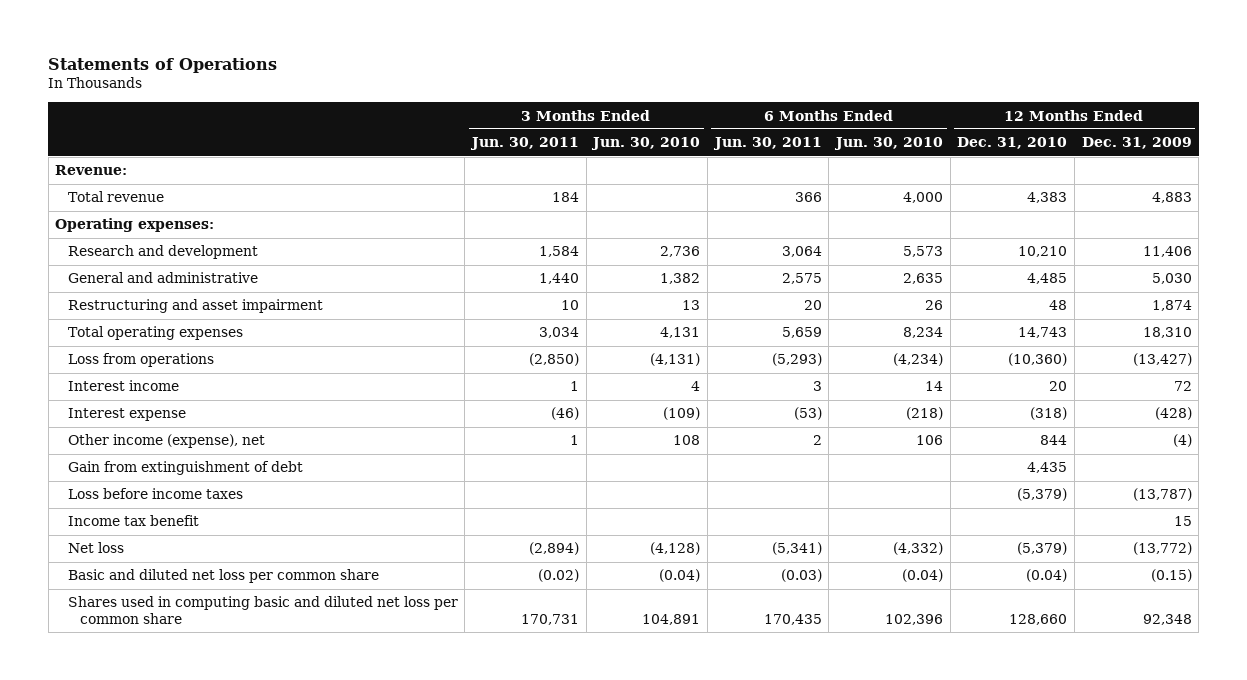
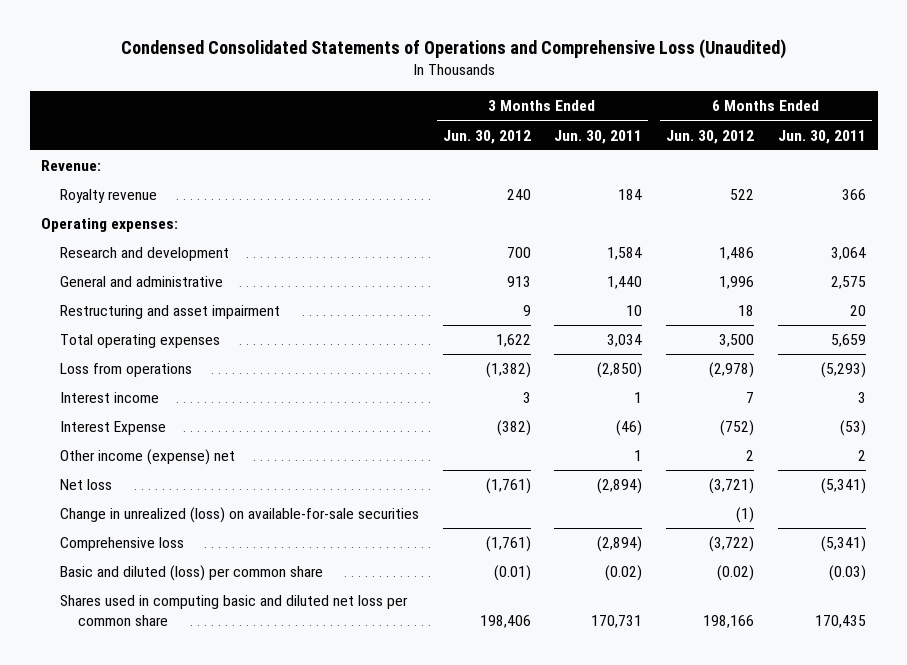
- Statements of Operations
+ Condensed Consolidated Statements of Operations and Comprehensive Loss (Unaudited)
- | 3 Months Ended Jun. 30, 2011 | 3 Months Ended Jun. 30, 2010 | 6 Months Ended Jun. 30, 2011 | 6 Months Ended Jun. 30, 2010 | 12 Months Ended Dec. 31, 2010 | 12 Months Ended Dec. 31, 2009
+ | 3 Months Ended Jun. 30, 2012 | 3 Months Ended Jun. 30, 2011 | 6 Months Ended Jun. 30, 2012 | 6 Months Ended Jun. 30, 2011
- Total revenue | 184 | | 366 | 4,000 | 4,383 | 4,883
+ Royalty revenue | 240 | 184 | 522 | 366
- Interest expense | (46) | (109) | (53) | (218) | (318) | (428)
- Other income (expense), net | 1 | 108 | 2 | 106 | 844 | (4)
- Gain from extinguishment of debt | | | | | 4,435 |
- Loss before income taxes | | | | | (5,379) | (13,787)
- Income tax benefit | | | | | | 15
+ Interest Expense | (382) | (46) | (752) | (53)
+ Other income (expense) net | | 1 | 2 | 2
- Basic and diluted net loss per common share | (0.02) | (0.04) | (0.03) | (0.04) | (0.04) | (0.15)
+ Change in unrealized (loss) on available-for-sale securities | | | (1) |
+ Comprehensive loss | (1,761) | (2,894) | (3,722) | (5,341)
+ Basic and diluted (loss) per common share | (0.01) | (0.02) | (0.02) | (0.03)

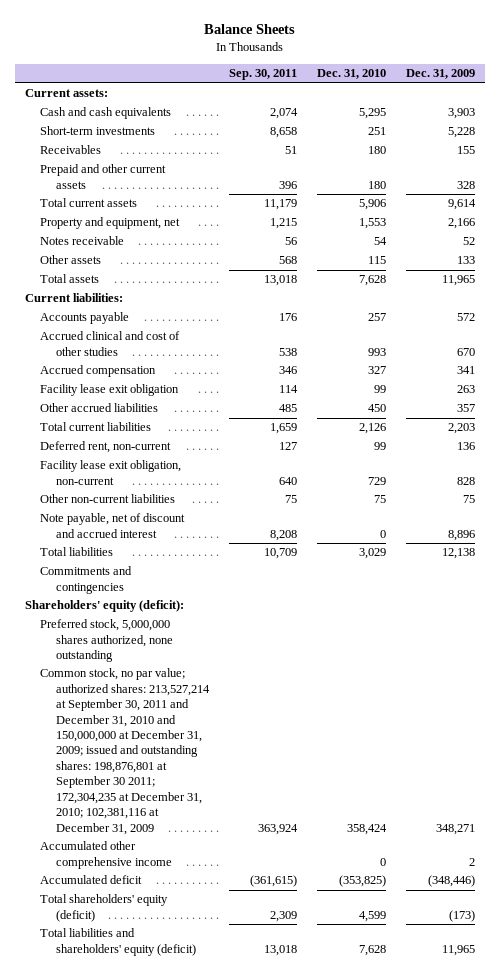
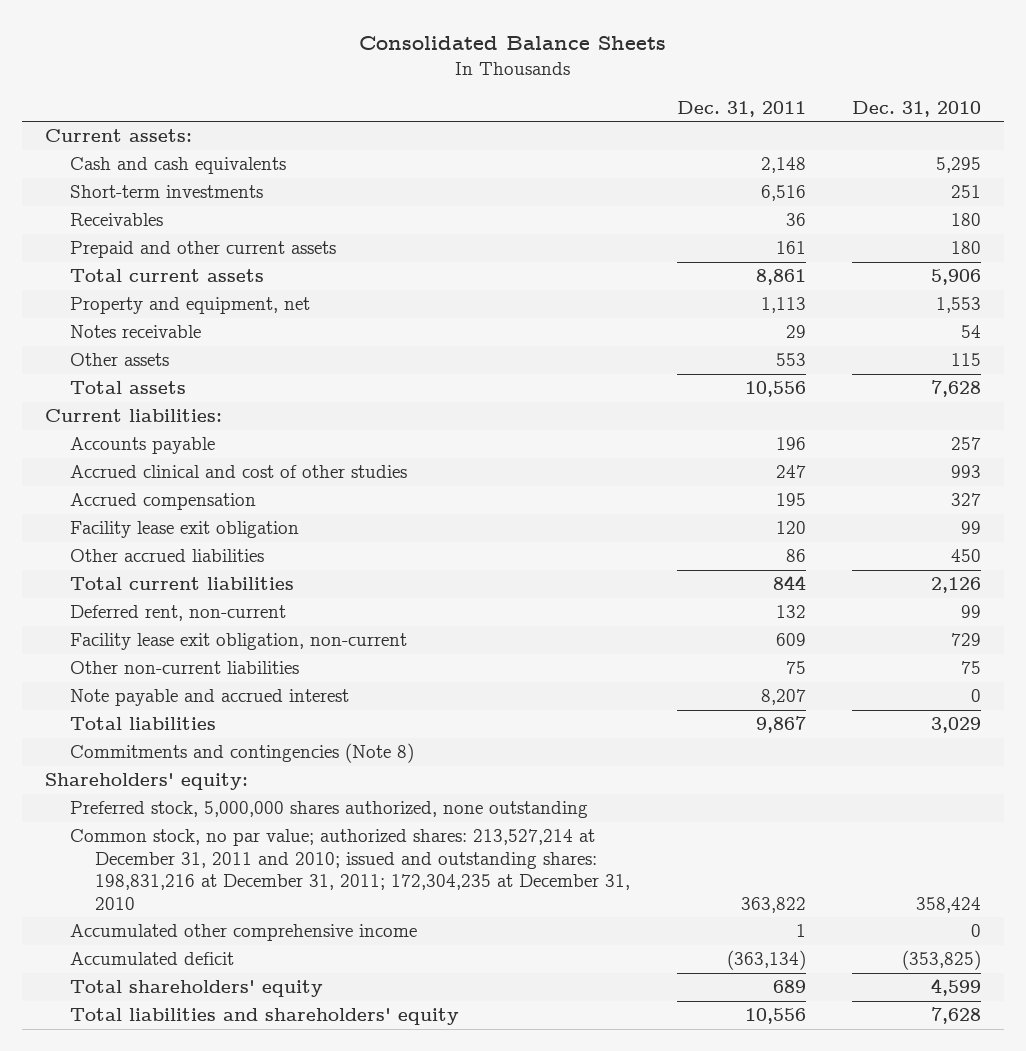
- Balance Sheets
+ Consolidated Balance Sheets
- | Sep. 30, 2011 | Dec. 31, 2010 | Dec. 31, 2009
+ | Dec. 31, 2011 | Dec. 31, 2010
- Note payable, net of discount and accrued interest | 8,208 | 0 | 8,896
+ Note payable and accrued interest | 8,207 | 0
- Commitments and contingencies
- Shareholders' equity (deficit):
+ Commitments and contingencies (Note 8)
+ Shareholders' equity:
- Common stock, no par value; authorized shares: 213,527,214 at September 30, 2011 and December 31, 2010 and 150,000,000 at December 31, 2009; issued and outstanding shares: 198,876,801 at September 30 2011; 172,304,235 at December 31, 2010; 102,381,116 at December 31, 2009 | 363,924 | 358,424 | 348,271
+ Common stock, no par value; authorized shares: 213,527,214 at December 31, 2011 and 2010; issued and outstanding shares: 198,831,216 at December 31, 2011; 172,304,235 at December 31, 2010 | 363,822 | 358,424
- Total shareholders' equity (deficit) | 2,309 | 4,599 | (173)
- Total liabilities and shareholders' equity (deficit) | 13,018 | 7,628 | 11,965
+ Total shareholders' equity | 689 | 4,599
+ Total liabilities and shareholders' equity | 10,556 | 7,628

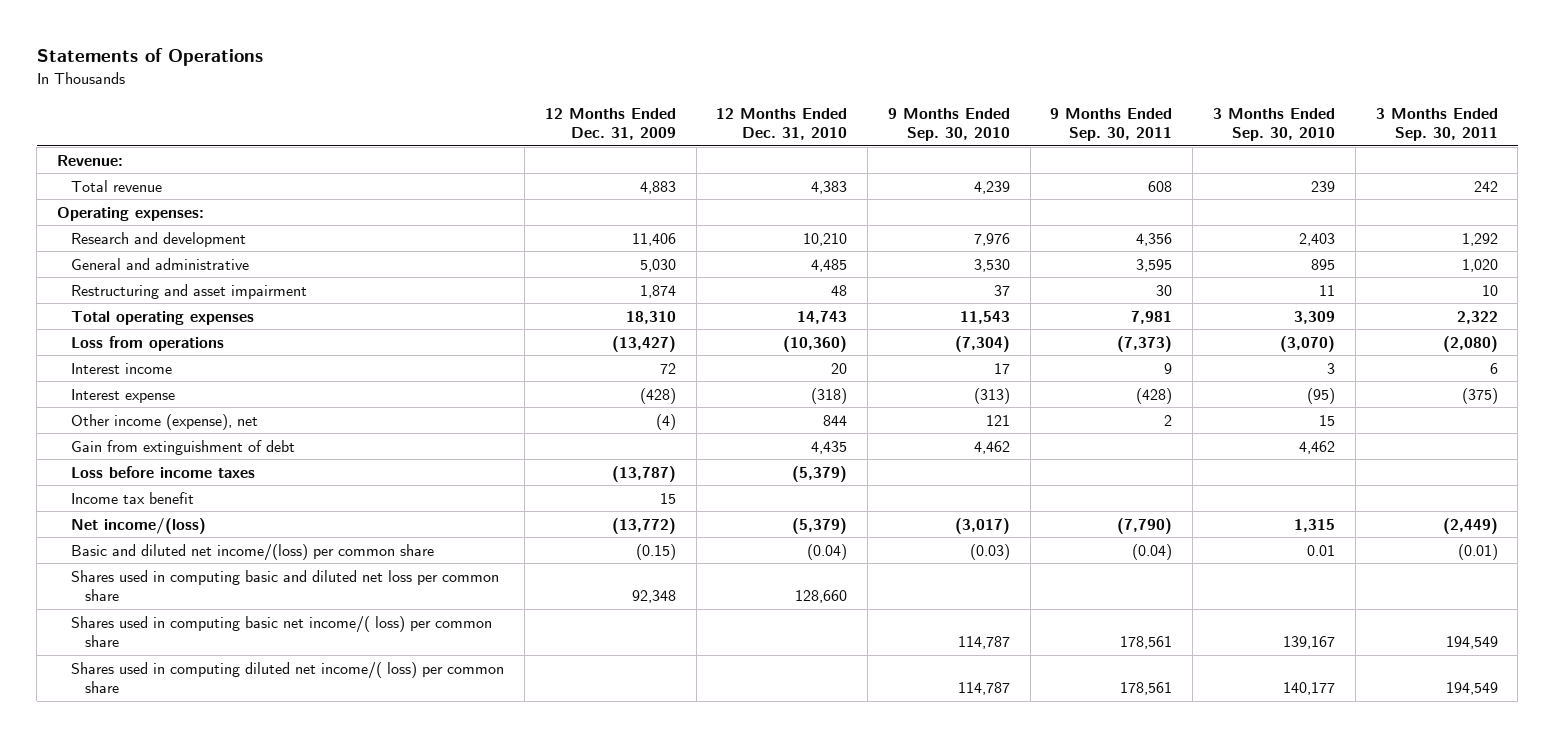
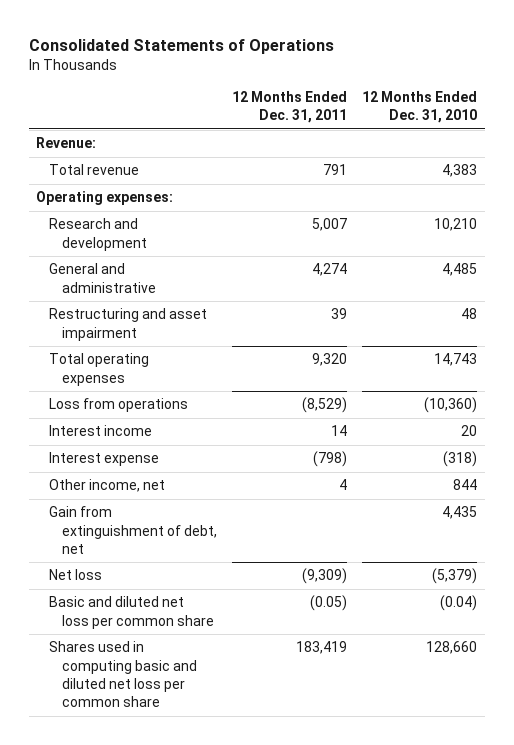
- Statements of Operations
+ Consolidated Statements of Operations
- | 12 Months Ended Dec. 31, 2009 | 12 Months Ended Dec. 31, 2010 | 9 Months Ended Sep. 30, 2010 | 9 Months Ended Sep. 30, 2011 | 3 Months Ended Sep. 30, 2010 | 3 Months Ended Sep. 30, 2011
+ | 12 Months Ended Dec. 31, 2011 | 12 Months Ended Dec. 31, 2010
- Other income (expense), net | (4) | 844 | 121 | 2 | 15 |
- Gain from extinguishment of debt | | 4,435 | 4,462 | | 4,462 |
- Loss before income taxes | (13,787) | (5,379) | | | |
- Income tax benefit | 15 | | | | |
- Net income/(loss) | (13,772) | (5,379) | (3,017) | (7,790) | 1,315 | (2,449)
- Basic and diluted net income/(loss) per common share | (0.15) | (0.04) | (0.03) | (0.04) | 0.01 | (0.01)
+ Other income, net | 4 | 844
+ Gain from extinguishment of debt, net | | 4,435
+ Net loss | (9,309) | (5,379)
+ Basic and diluted net loss per common share | (0.05) | (0.04)
- Shares used in computing basic net income/( loss) per common share | | | 114,787 | 178,561 | 139,167 | 194,549
- Shares used in computing diluted net income/( loss) per common share | | | 114,787 | 178,561 | 140,177 | 194,549

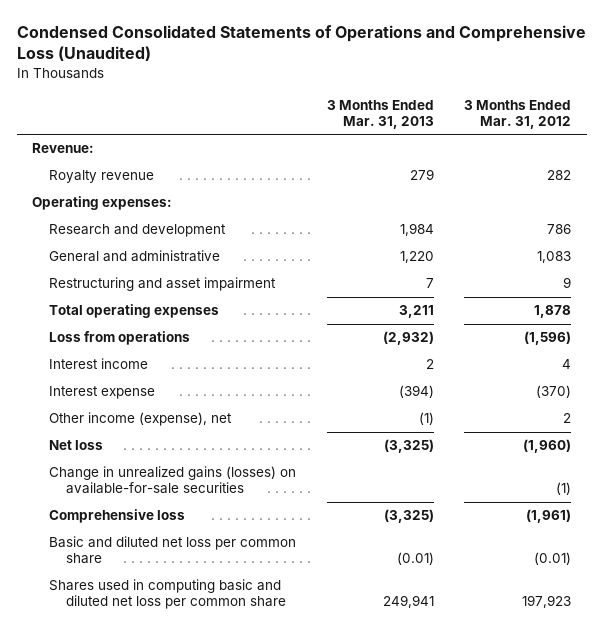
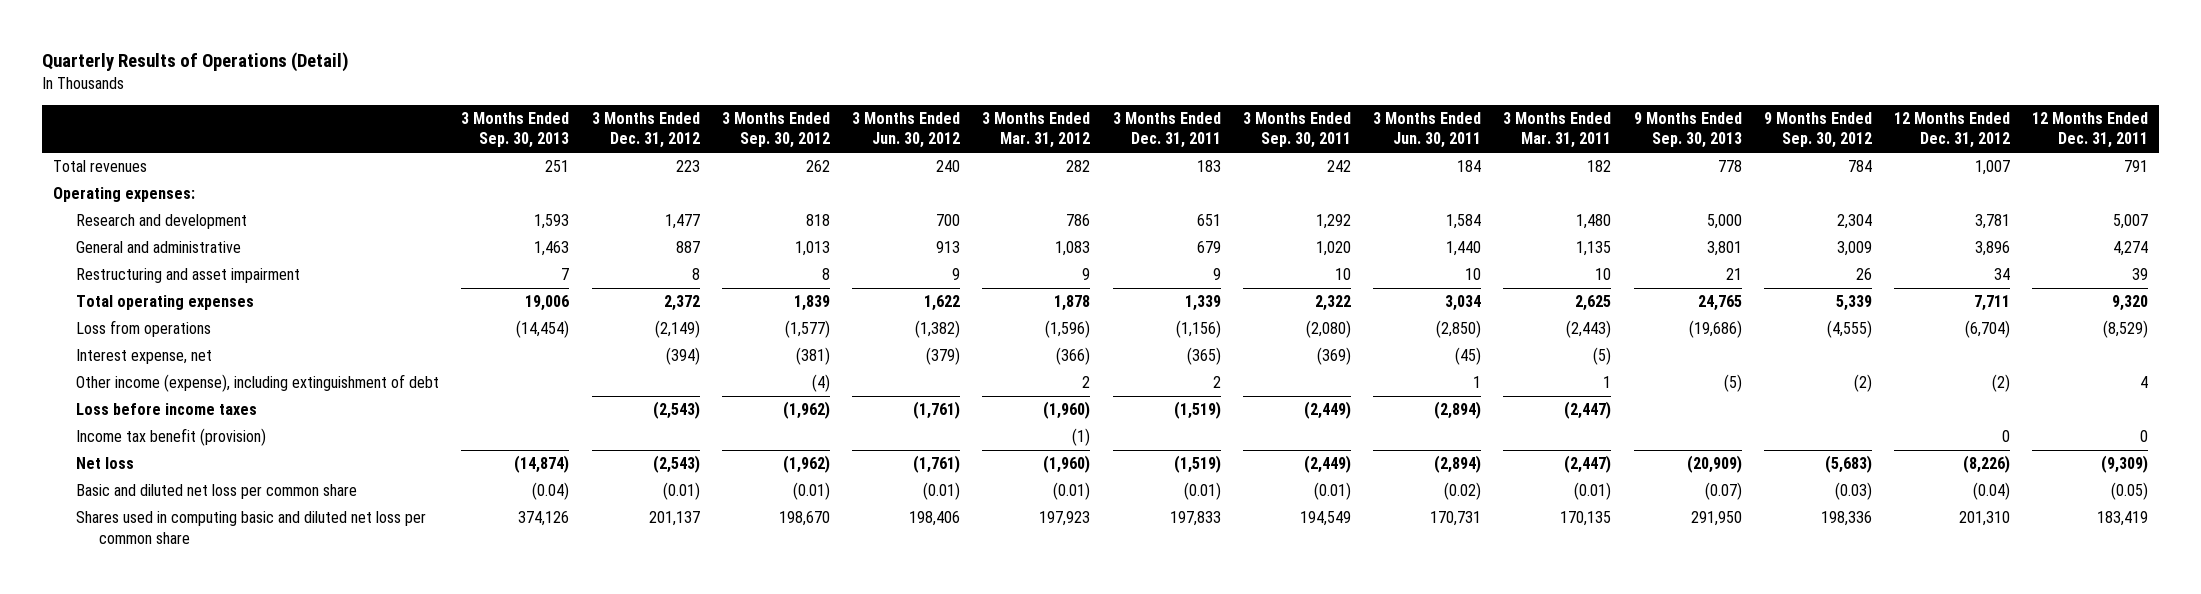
- Condensed Consolidated Statements of Operations and Comprehensive Loss (Unaudited)
+ Quarterly Results of Operations (Detail)
- | 3 Months Ended Mar. 31, 2013 | 3 Months Ended Mar. 31, 2012
+ | 3 Months Ended Sep. 30, 2013 | 3 Months Ended Dec. 31, 2012 | 3 Months Ended Sep. 30, 2012 | 3 Months Ended Jun. 30, 2012 | 3 Months Ended Mar. 31, 2012 | 3 Months Ended Dec. 31, 2011 | 3 Months Ended Sep. 30, 2011 | 3 Months Ended Jun. 30, 2011 | 3 Months Ended Mar. 31, 2011 | 9 Months Ended Sep. 30, 2013 | 9 Months Ended Sep. 30, 2012 | 12 Months Ended Dec. 31, 2012 | 12 Months Ended Dec. 31, 2011
- Revenue:
- Royalty revenue | 279 | 282
+ Total revenues | 251 | 223 | 262 | 240 | 282 | 183 | 242 | 184 | 182 | 778 | 784 | 1,007 | 791
- Interest income | 2 | 4
- Interest expense | (394) | (370)
- Other income (expense), net | (1) | 2
+ Interest expense, net | | (394) | (381) | (379) | (366) | (365) | (369) | (45) | (5) | | | |
+ Other income (expense), including extinguishment of debt | | | (4) | | 2 | 2 | | 1 | 1 | (5) | (2) | (2) | 4
+ Loss before income taxes | | (2,543) | (1,962) | (1,761) | (1,960) | (1,519) | (2,449) | (2,894) | (2,447) | | | |
+ Income tax benefit (provision) | | | | | (1) | | | | | | | 0 | 0
- Change in unrealized gains (losses) on available-for-sale securities | | (1)
- Comprehensive loss | (3,325) | (1,961)

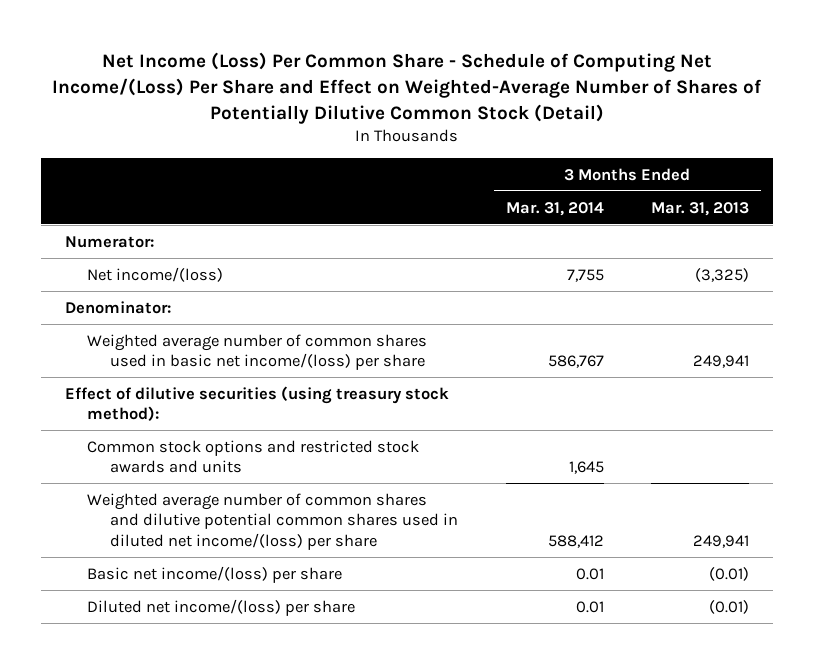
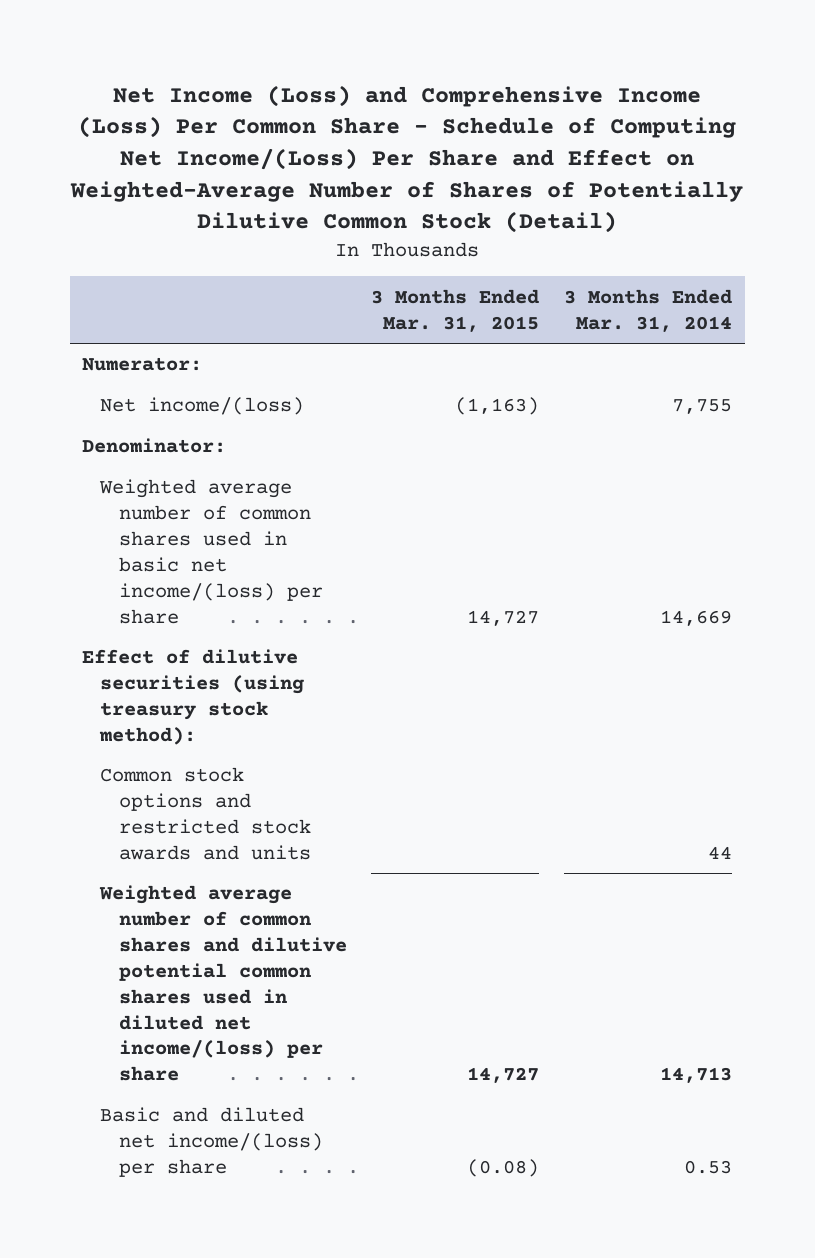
- Net Income (Loss) Per Common Share - Schedule of Computing Net Income/(Loss) Per Share and Effect on Weighted-Average Number of Shares of Potentially Dilutive Common Stock (Detail)
+ Net Income (Loss) and Comprehensive Income (Loss) Per Common Share - Schedule of Computing Net Income/(Loss) Per Share and Effect on Weighted-Average Number of Shares of Potentially Dilutive Common Stock (Detail)
- | 3 Months Ended Mar. 31, 2014 | 3 Months Ended Mar. 31, 2013
+ | 3 Months Ended Mar. 31, 2015 | 3 Months Ended Mar. 31, 2014
- Weighted average number of common shares used in basic net income/(loss) per share | 586,767 | 249,941
+ Weighted average number of common shares used in basic net income/(loss) per share | 14,727 | 14,669
- Common stock options and restricted stock awards and units | 1,645 |
- Weighted average number of common shares and dilutive potential common shares used in diluted net income/(loss) per share | 588,412 | 249,941
- Basic net income/(loss) per share | 0.01 | (0.01)
- Diluted net income/(loss) per share | 0.01 | (0.01)
+ Common stock options and restricted stock awards and units | | 44
+ Weighted average number of common shares and dilutive potential common shares used in diluted net income/(loss) per share | 14,727 | 14,713
+ Basic and diluted net income/(loss) per share | (0.08) | 0.53

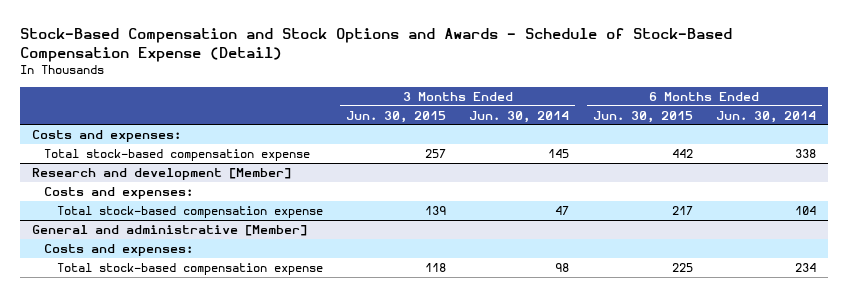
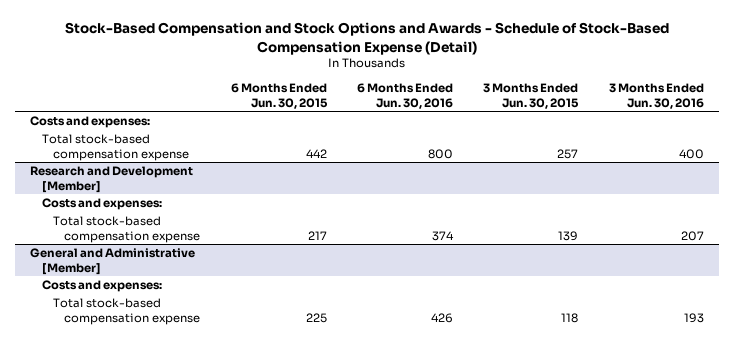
- | 3 Months Ended Jun. 30, 2015 | 3 Months Ended Jun. 30, 2014 | 6 Months Ended Jun. 30, 2015 | 6 Months Ended Jun. 30, 2014
+ | 6 Months Ended Jun. 30, 2015 | 6 Months Ended Jun. 30, 2016 | 3 Months Ended Jun. 30, 2015 | 3 Months Ended Jun. 30, 2016
- Research and development [Member]
+ Research and Development [Member]
- General and administrative [Member]
+ General and Administrative [Member]

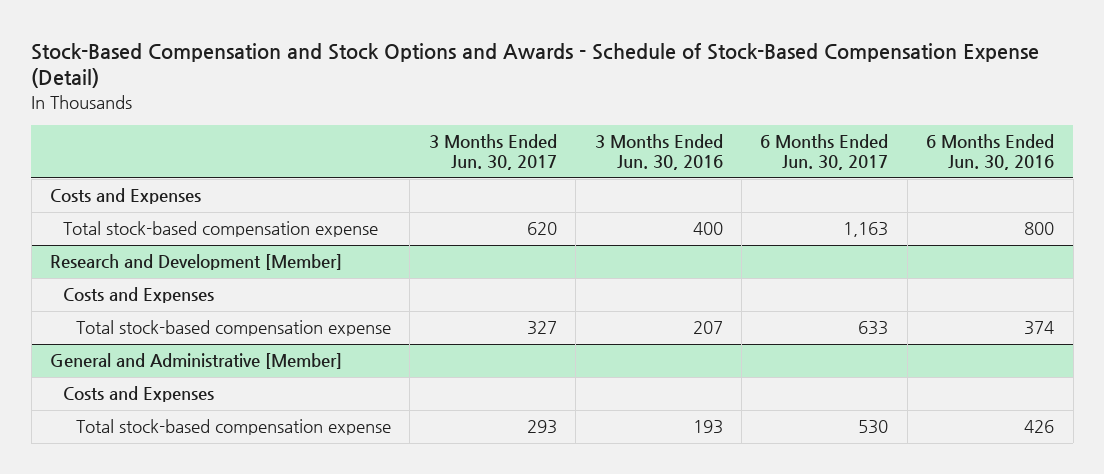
- | 6 Months Ended Jun. 30, 2015 | 6 Months Ended Jun. 30, 2016 | 3 Months Ended Jun. 30, 2015 | 3 Months Ended Jun. 30, 2016
+ | 3 Months Ended Jun. 30, 2017 | 3 Months Ended Jun. 30, 2016 | 6 Months Ended Jun. 30, 2017 | 6 Months Ended Jun. 30, 2016
- Costs and expenses:
+ Costs and Expenses
@ Research and Development [Member]
- Costs and expenses:
+ Costs and Expenses
@ General and Administrative [Member]
- Costs and expenses:
+ Costs and Expenses

